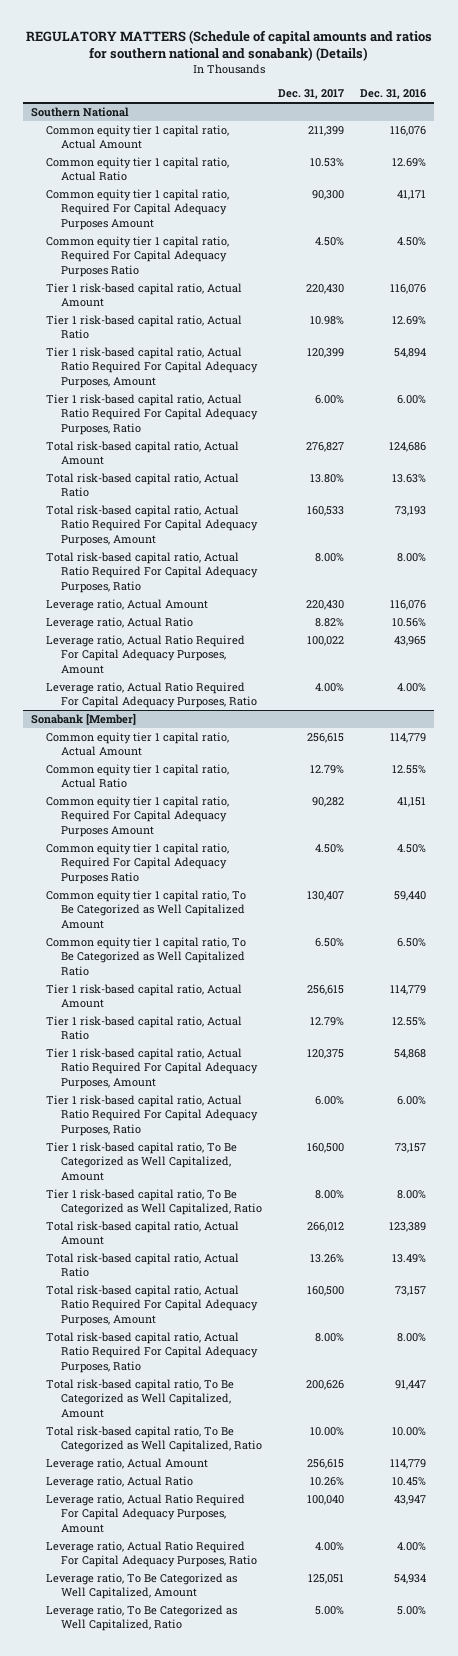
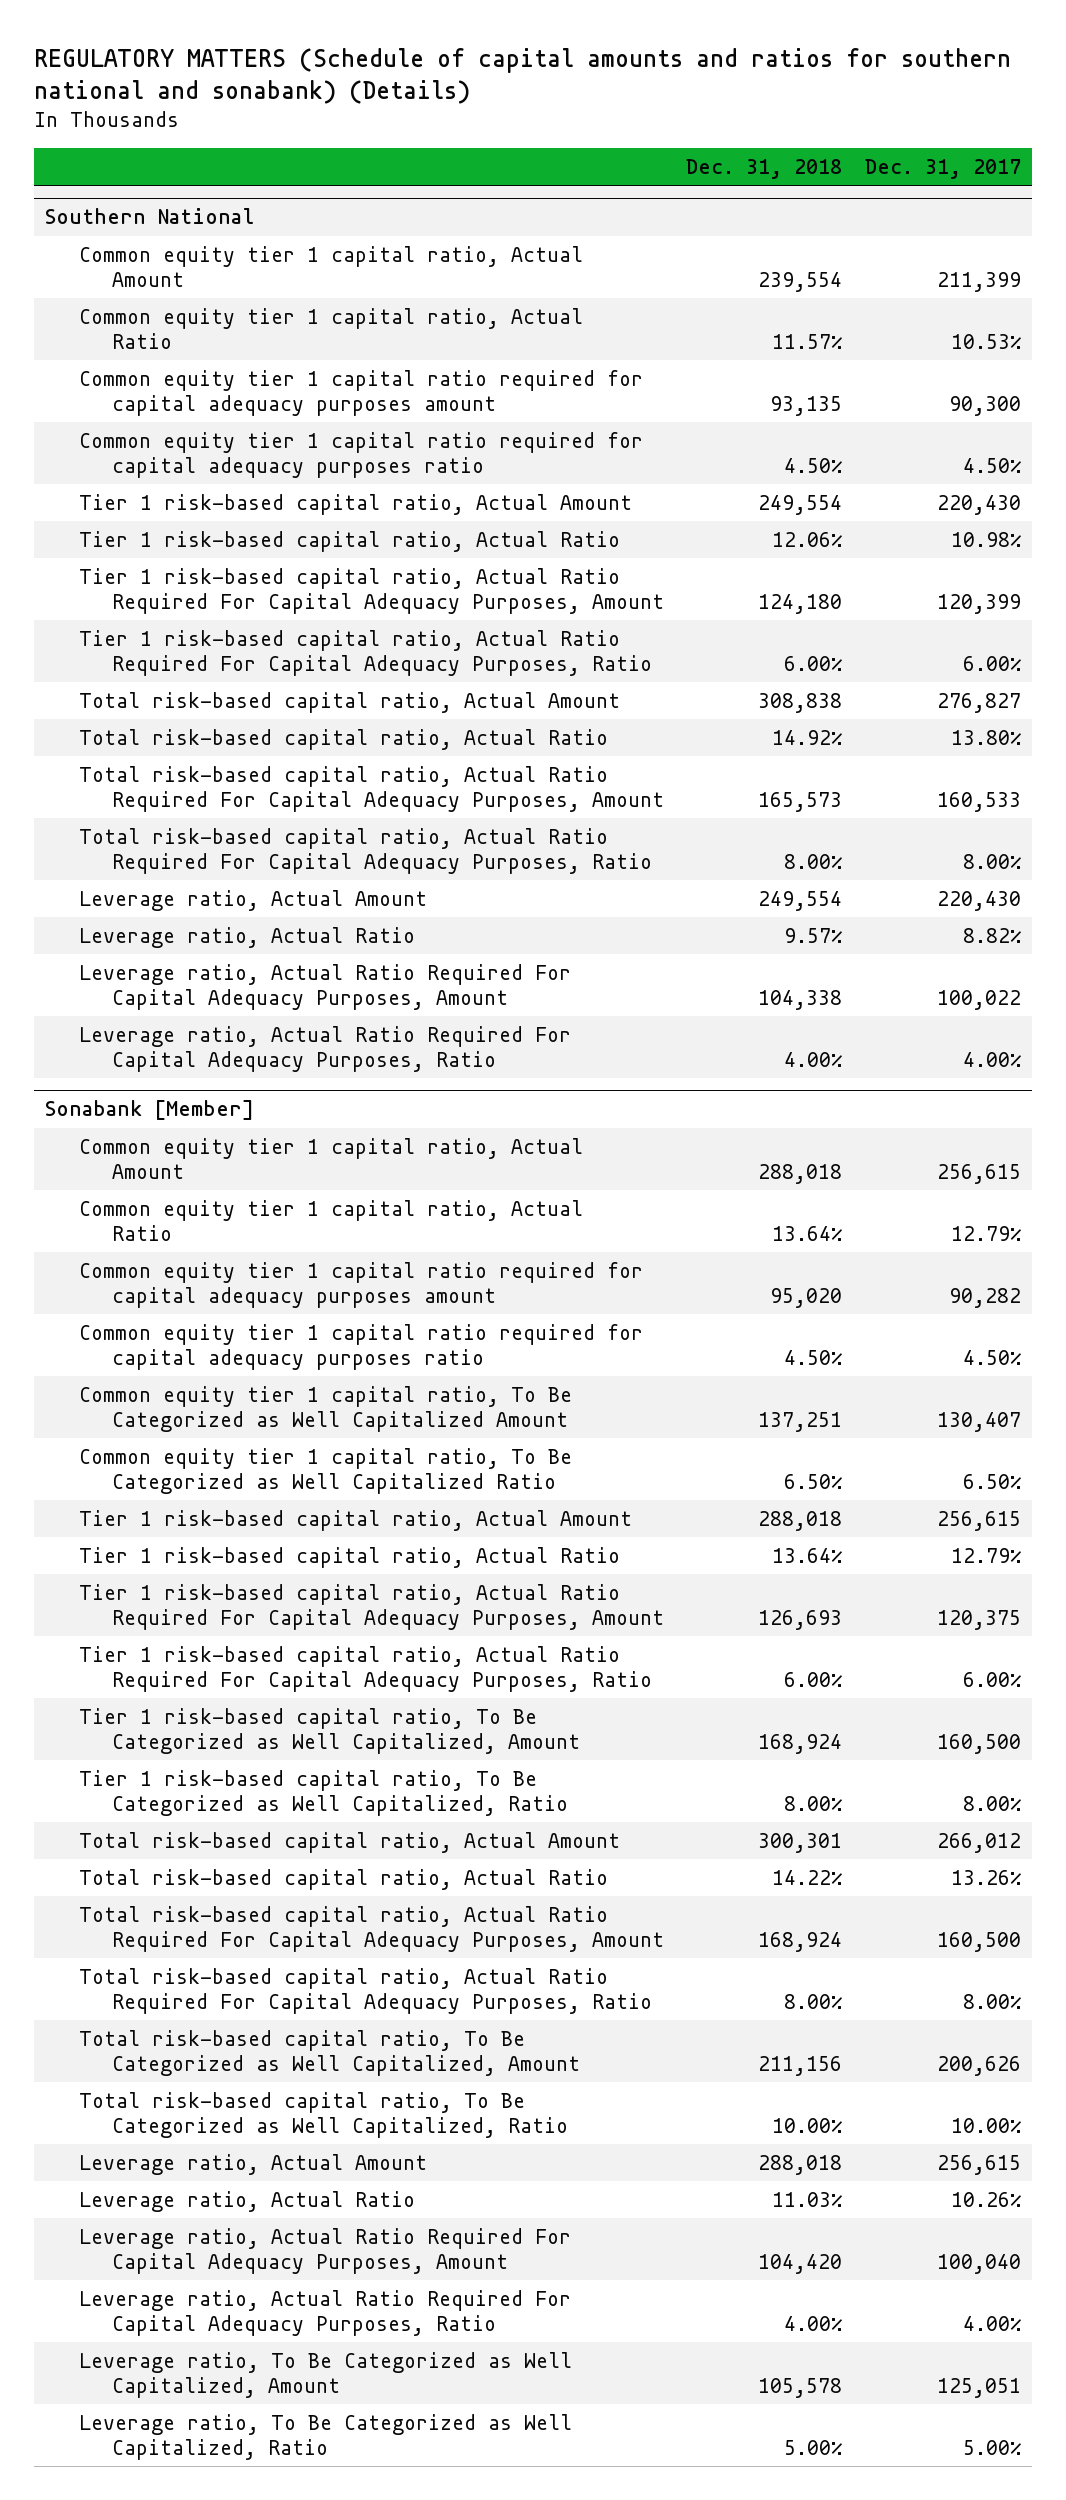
- | Dec. 31, 2017 | Dec. 31, 2016
+ | Dec. 31, 2018 | Dec. 31, 2017
@ Southern National
- Common equity tier 1 capital ratio, Required For Capital Adequacy Purposes Amount | 90,300 | 41,171
- Common equity tier 1 capital ratio, Required For Capital Adequacy Purposes Ratio | 4.50% | 4.50%
+ Common equity tier 1 capital ratio required for capital adequacy purposes amount | 93,135 | 90,300
+ Common equity tier 1 capital ratio required for capital adequacy purposes ratio | 4.50% | 4.50%
@ Sonabank [Member]
- Common equity tier 1 capital ratio, Required For Capital Adequacy Purposes Amount | 90,282 | 41,151
- Common equity tier 1 capital ratio, Required For Capital Adequacy Purposes Ratio | 4.50% | 4.50%
+ Common equity tier 1 capital ratio required for capital adequacy purposes amount | 95,020 | 90,282
+ Common equity tier 1 capital ratio required for capital adequacy purposes ratio | 4.50% | 4.50%

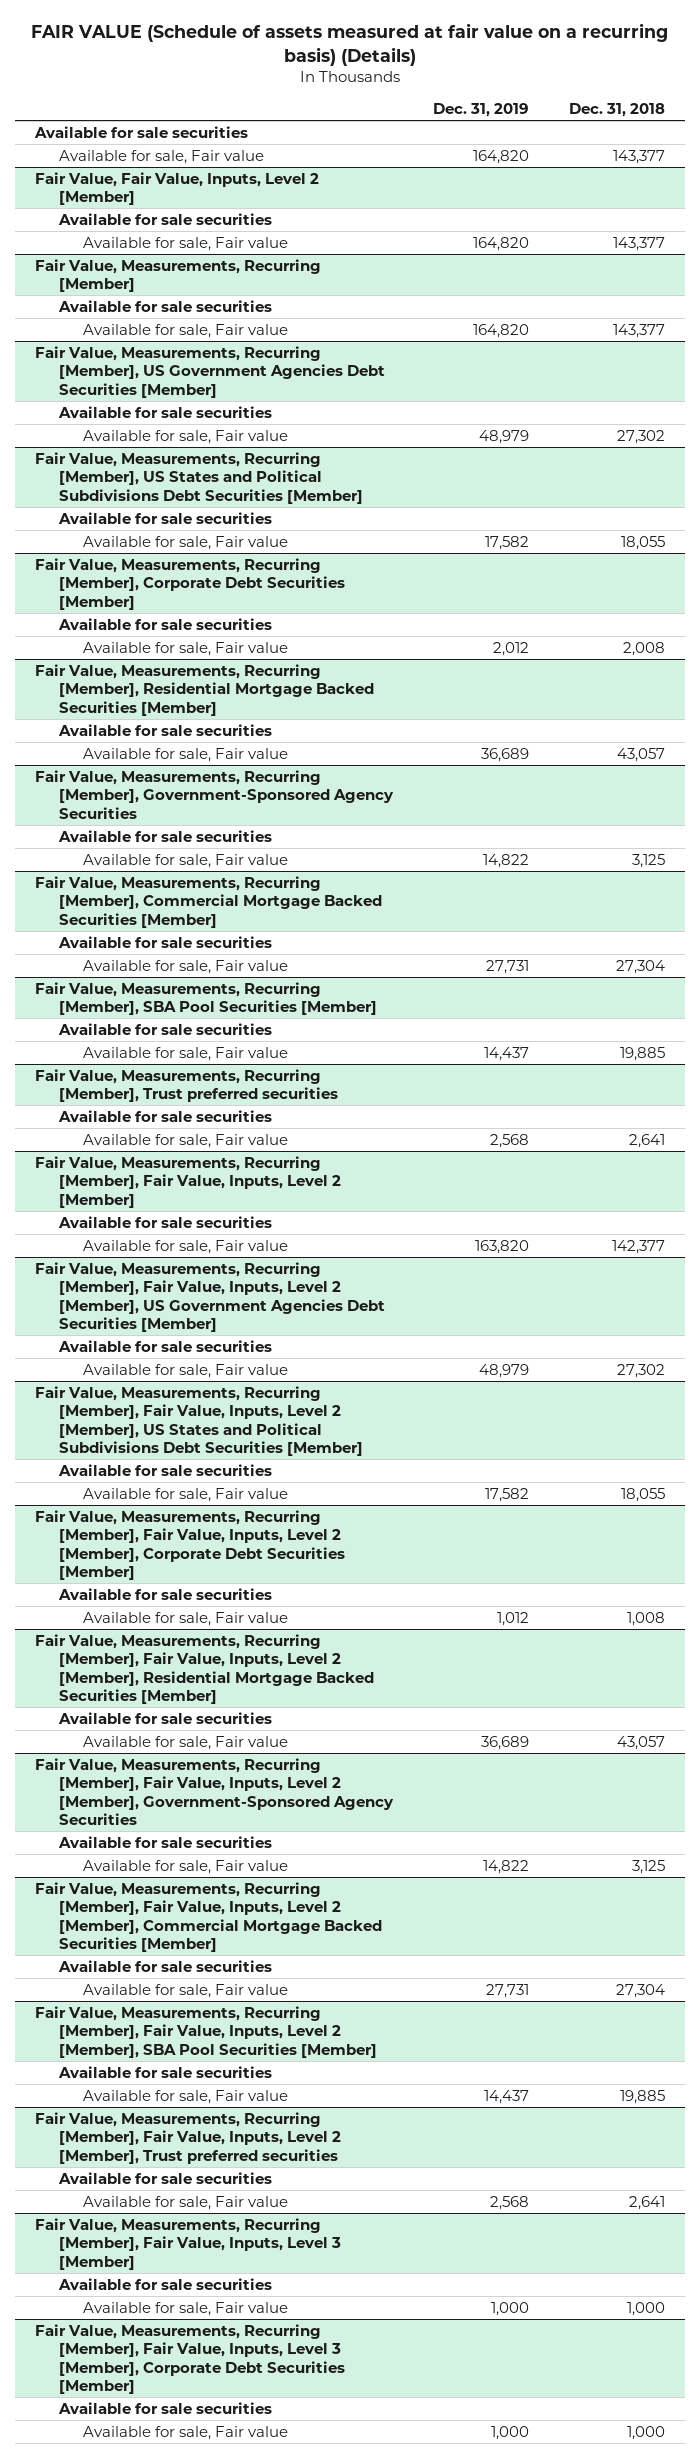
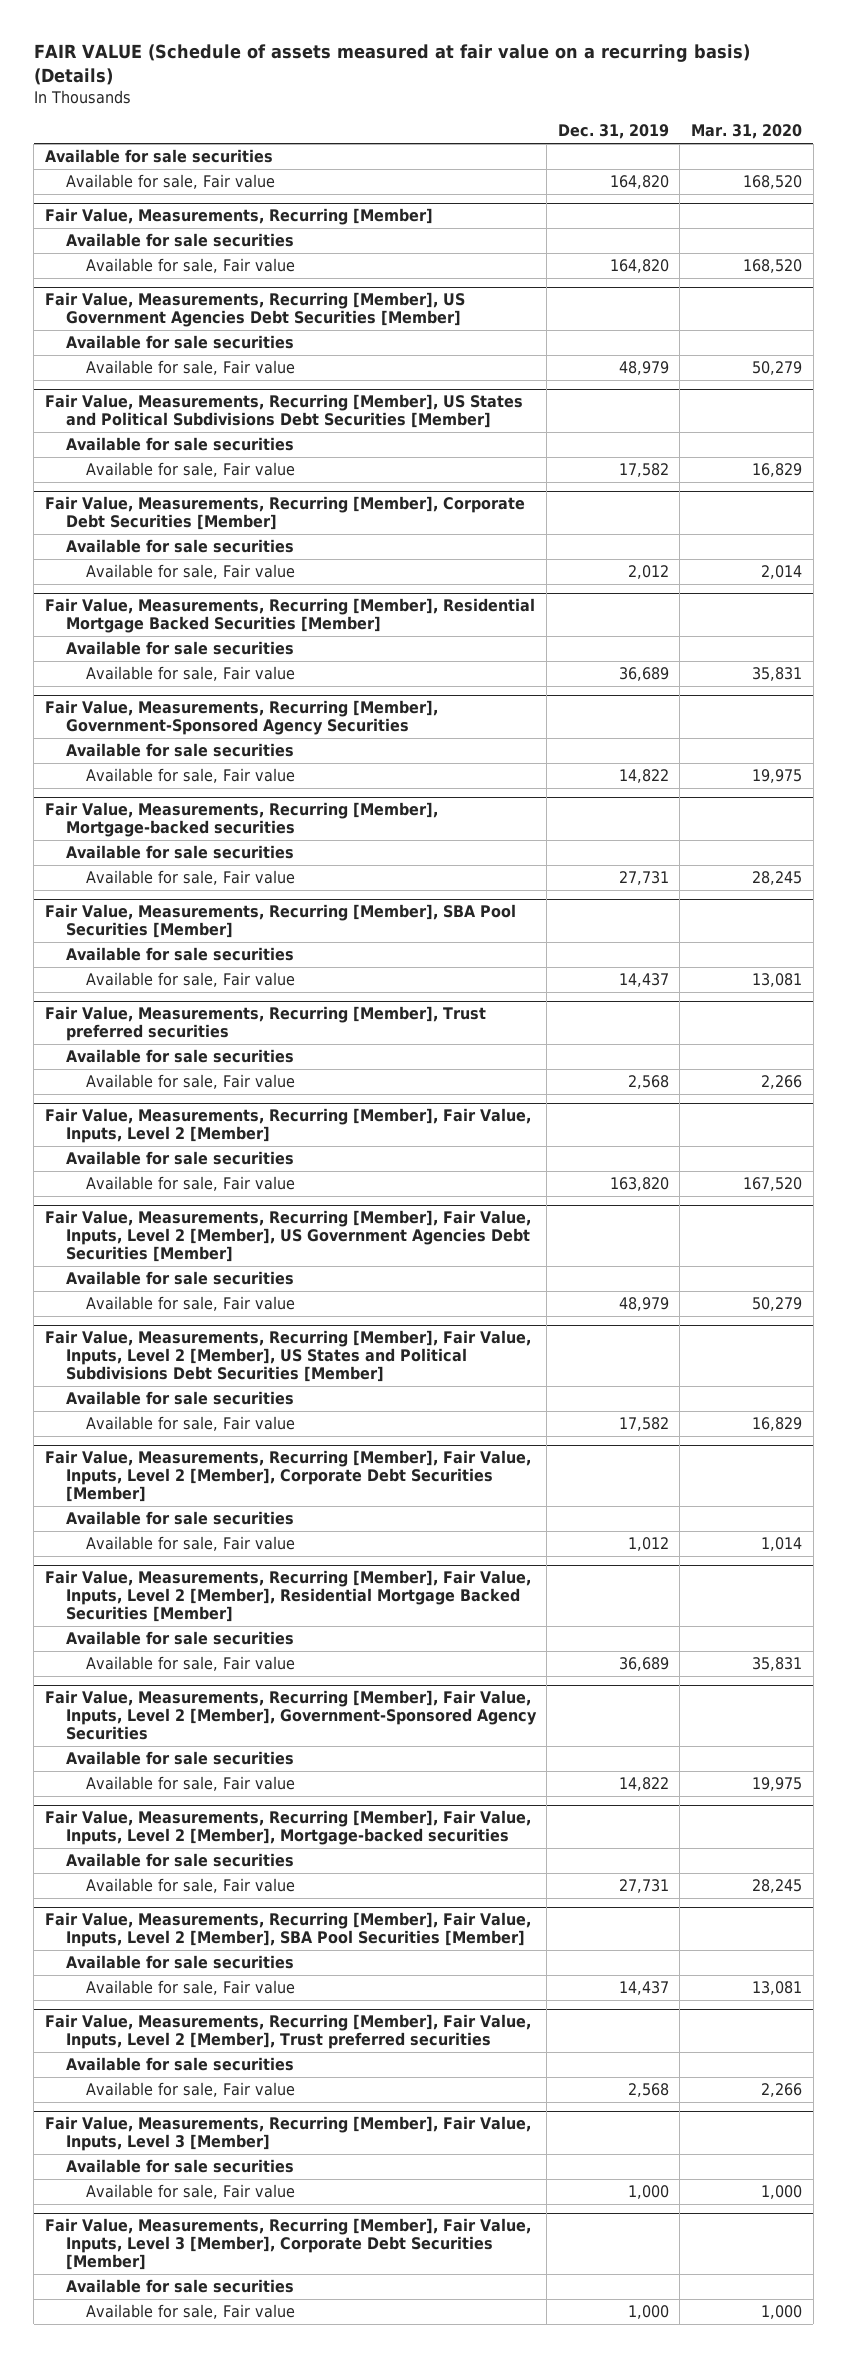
- | Dec. 31, 2019 | Dec. 31, 2018
+ | Dec. 31, 2019 | Mar. 31, 2020
- Fair Value, Fair Value, Inputs, Level 2 [Member]
- Available for sale securities
- Available for sale, Fair value | 164,820 | 143,377
- Fair Value, Measurements, Recurring [Member], Commercial Mortgage Backed Securities [Member]
+ Fair Value, Measurements, Recurring [Member], Mortgage-backed securities
- Fair Value, Measurements, Recurring [Member], Fair Value, Inputs, Level 2 [Member], Commercial Mortgage Backed Securities [Member]
+ Fair Value, Measurements, Recurring [Member], Fair Value, Inputs, Level 2 [Member], Mortgage-backed securities

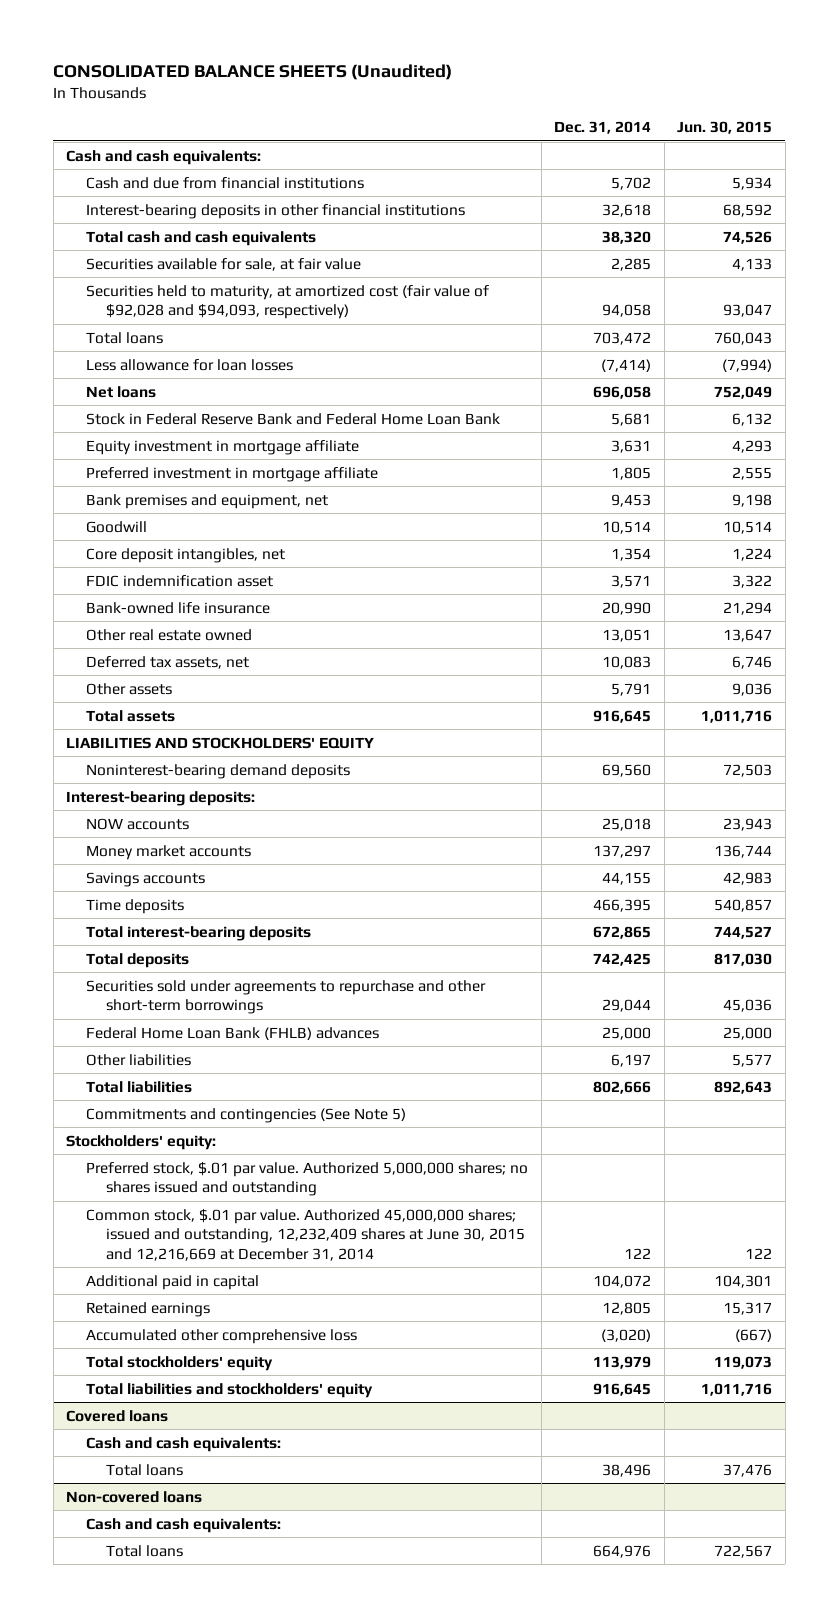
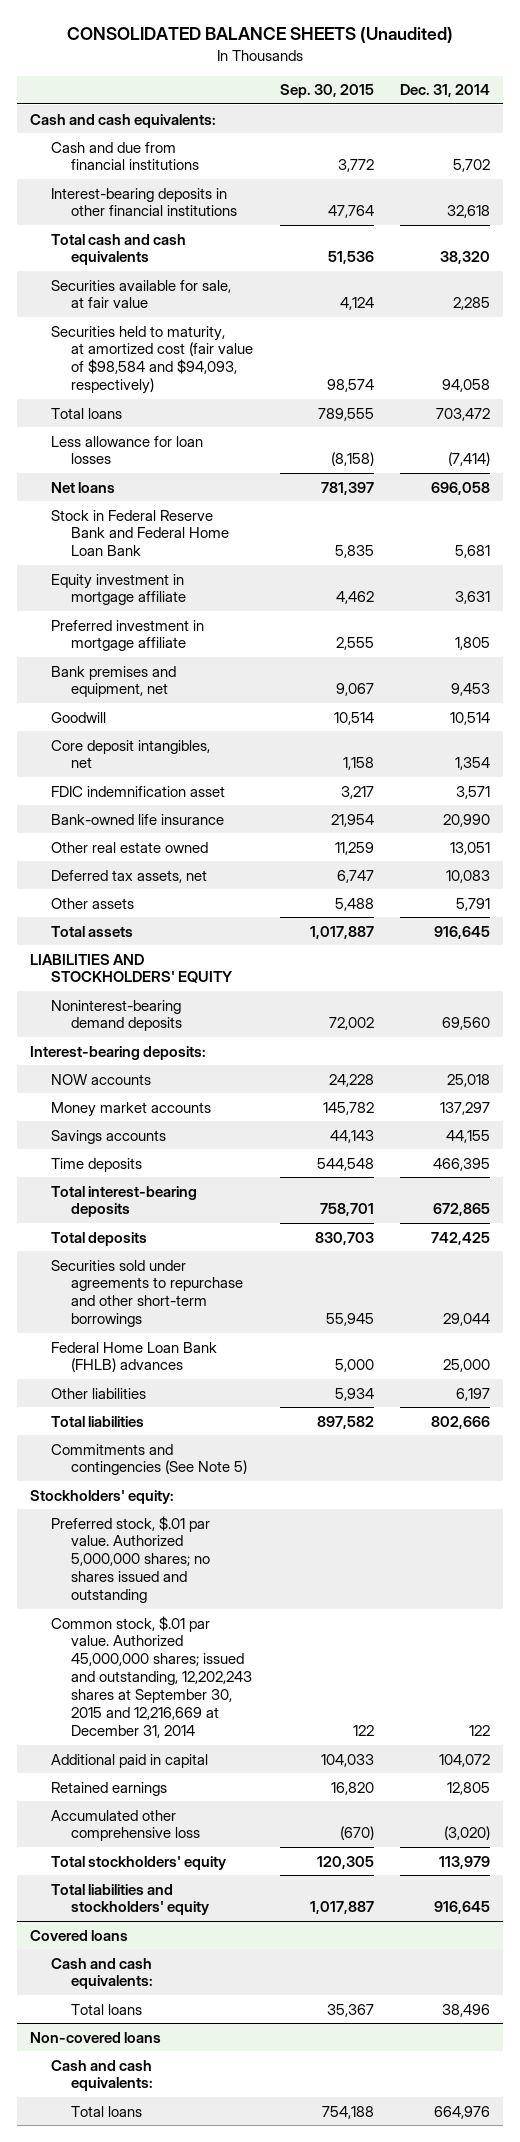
- | Dec. 31, 2014 | Jun. 30, 2015
+ | Sep. 30, 2015 | Dec. 31, 2014
- Securities held to maturity, at amortized cost (fair value of $92,028 and $94,093, respectively) | 94,058 | 93,047
+ Securities held to maturity, at amortized cost (fair value of $98,584 and $94,093, respectively) | 98,574 | 94,058
- Common stock, $.01 par value. Authorized 45,000,000 shares; issued and outstanding, 12,232,409 shares at June 30, 2015 and 12,216,669 at December 31, 2014 | 122 | 122
+ Common stock, $.01 par value. Authorized 45,000,000 shares; issued and outstanding, 12,202,243 shares at September 30, 2015 and 12,216,669 at December 31, 2014 | 122 | 122

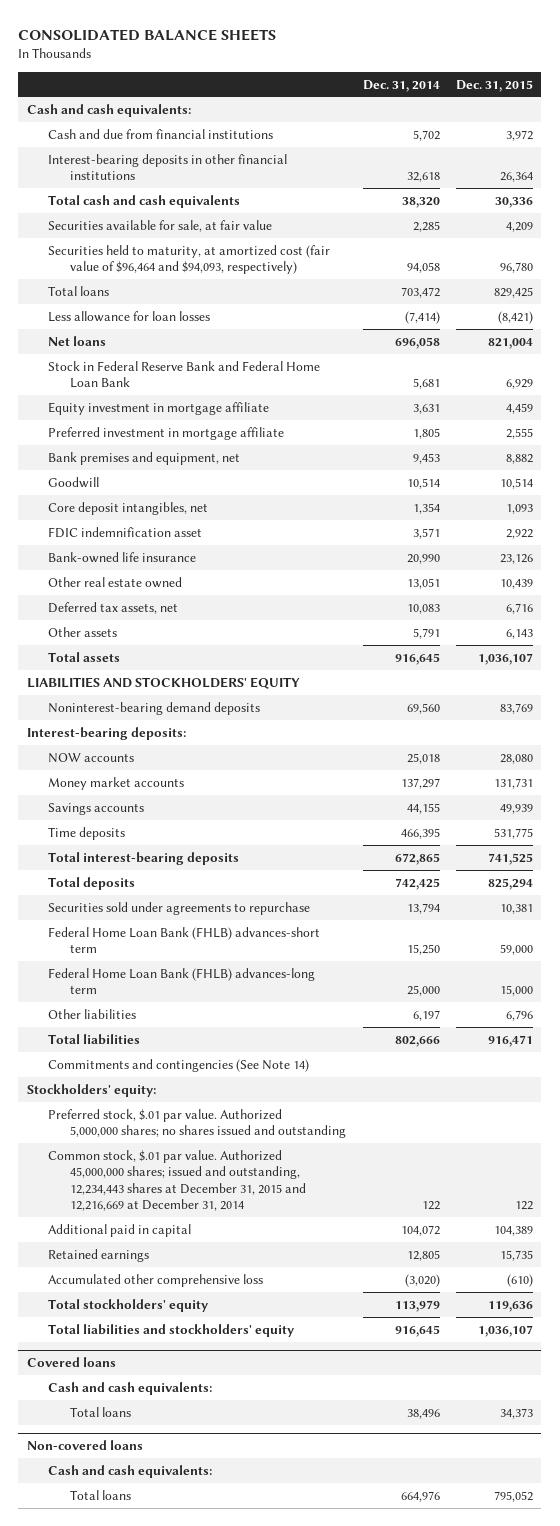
- CONSOLIDATED BALANCE SHEETS (Unaudited)
+ CONSOLIDATED BALANCE SHEETS
- | Sep. 30, 2015 | Dec. 31, 2014
+ | Dec. 31, 2014 | Dec. 31, 2015
- Securities held to maturity, at amortized cost (fair value of $98,584 and $94,093, respectively) | 98,574 | 94,058
+ Securities held to maturity, at amortized cost (fair value of $96,464 and $94,093, respectively) | 94,058 | 96,780
- Securities sold under agreements to repurchase and other short-term borrowings | 55,945 | 29,044
- Federal Home Loan Bank (FHLB) advances | 5,000 | 25,000
+ Securities sold under agreements to repurchase | 13,794 | 10,381
+ Federal Home Loan Bank (FHLB) advances-short term | 15,250 | 59,000
+ Federal Home Loan Bank (FHLB) advances-long term | 25,000 | 15,000
- Commitments and contingencies (See Note 5)
+ Commitments and contingencies (See Note 14)
- Common stock, $.01 par value. Authorized 45,000,000 shares; issued and outstanding, 12,202,243 shares at September 30, 2015 and 12,216,669 at December 31, 2014 | 122 | 122
+ Common stock, $.01 par value. Authorized 45,000,000 shares; issued and outstanding, 12,234,443 shares at December 31, 2015 and 12,216,669 at December 31, 2014 | 122 | 122

